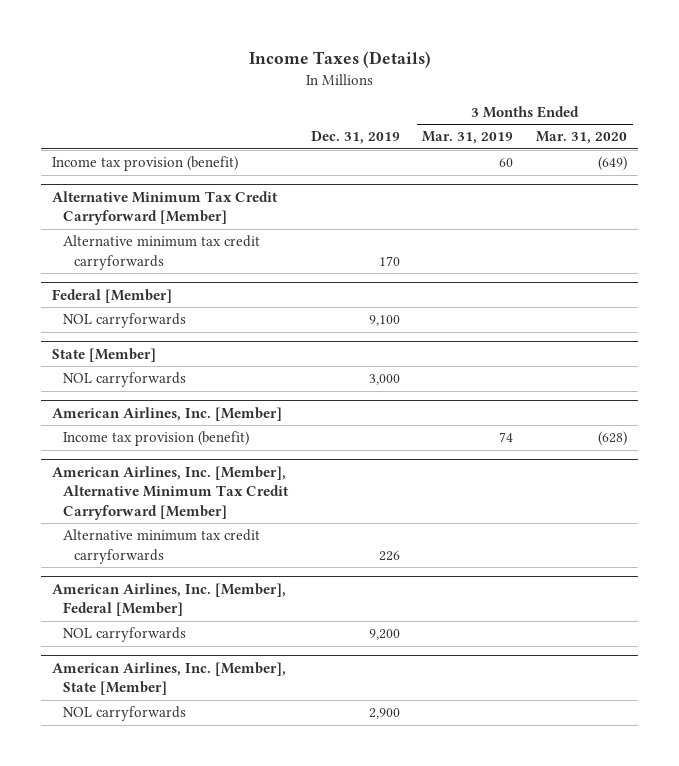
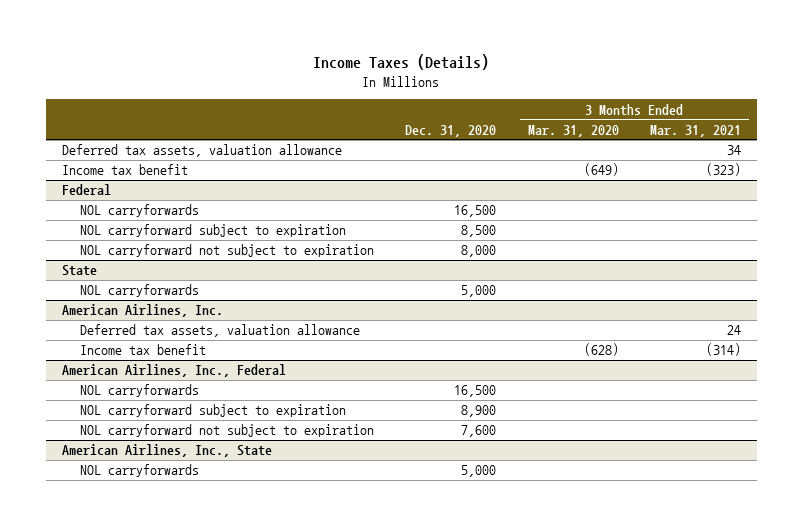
- | Dec. 31, 2019 | 3 Months Ended Mar. 31, 2019 | 3 Months Ended Mar. 31, 2020
+ | Dec. 31, 2020 | 3 Months Ended Mar. 31, 2020 | 3 Months Ended Mar. 31, 2021
- Income tax provision (benefit) | | 60 | (649)
- Alternative Minimum Tax Credit Carryforward [Member]
- Alternative minimum tax credit carryforwards | 170 | |
- Federal [Member]
+ Deferred tax assets, valuation allowance | | | 34
+ Income tax benefit | | (649) | (323)
+ Federal
- State [Member]
+ NOL carryforward subject to expiration | 8,500 | |
+ NOL carryforward not subject to expiration | 8,000 | |
+ State
- American Airlines, Inc. [Member]
- Income tax provision (benefit) | | 74 | (628)
- American Airlines, Inc. [Member], Alternative Minimum Tax Credit Carryforward [Member]
- Alternative minimum tax credit carryforwards | 226 | |
- American Airlines, Inc. [Member], Federal [Member]
+ American Airlines, Inc.
+ Deferred tax assets, valuation allowance | | | 24
+ Income tax benefit | | (628) | (314)
+ American Airlines, Inc., Federal
- American Airlines, Inc. [Member], State [Member]
+ NOL carryforward subject to expiration | 8,900 | |
+ NOL carryforward not subject to expiration | 7,600 | |
+ American Airlines, Inc., State

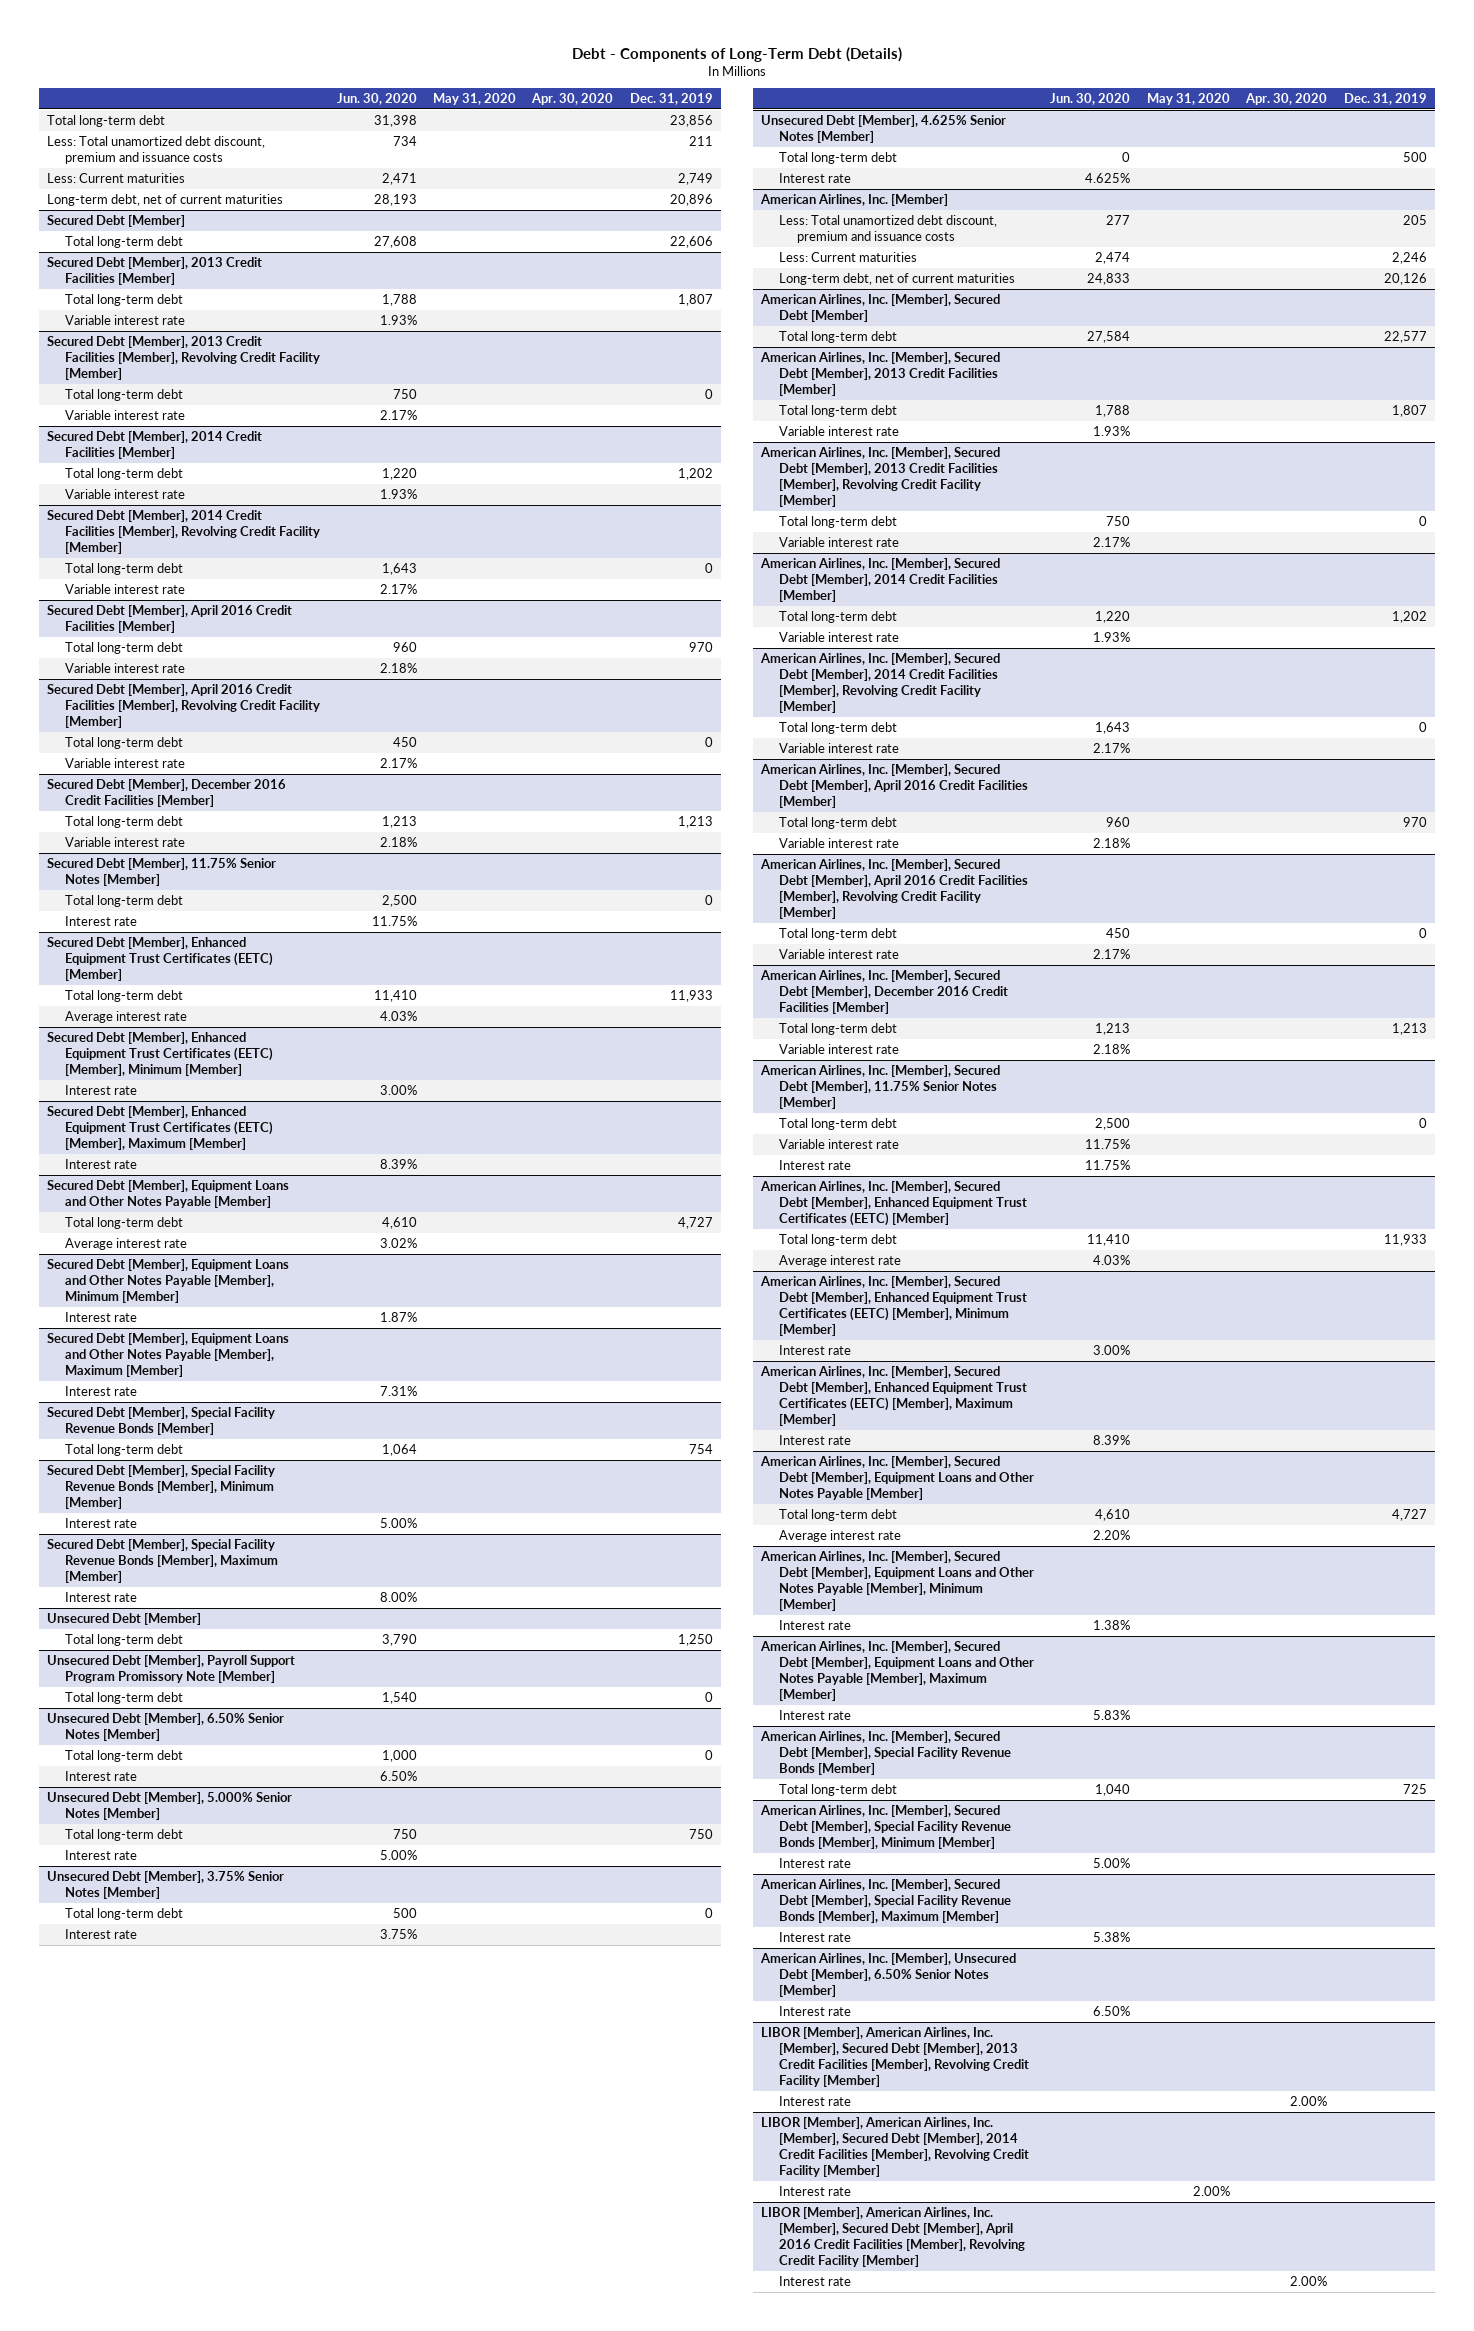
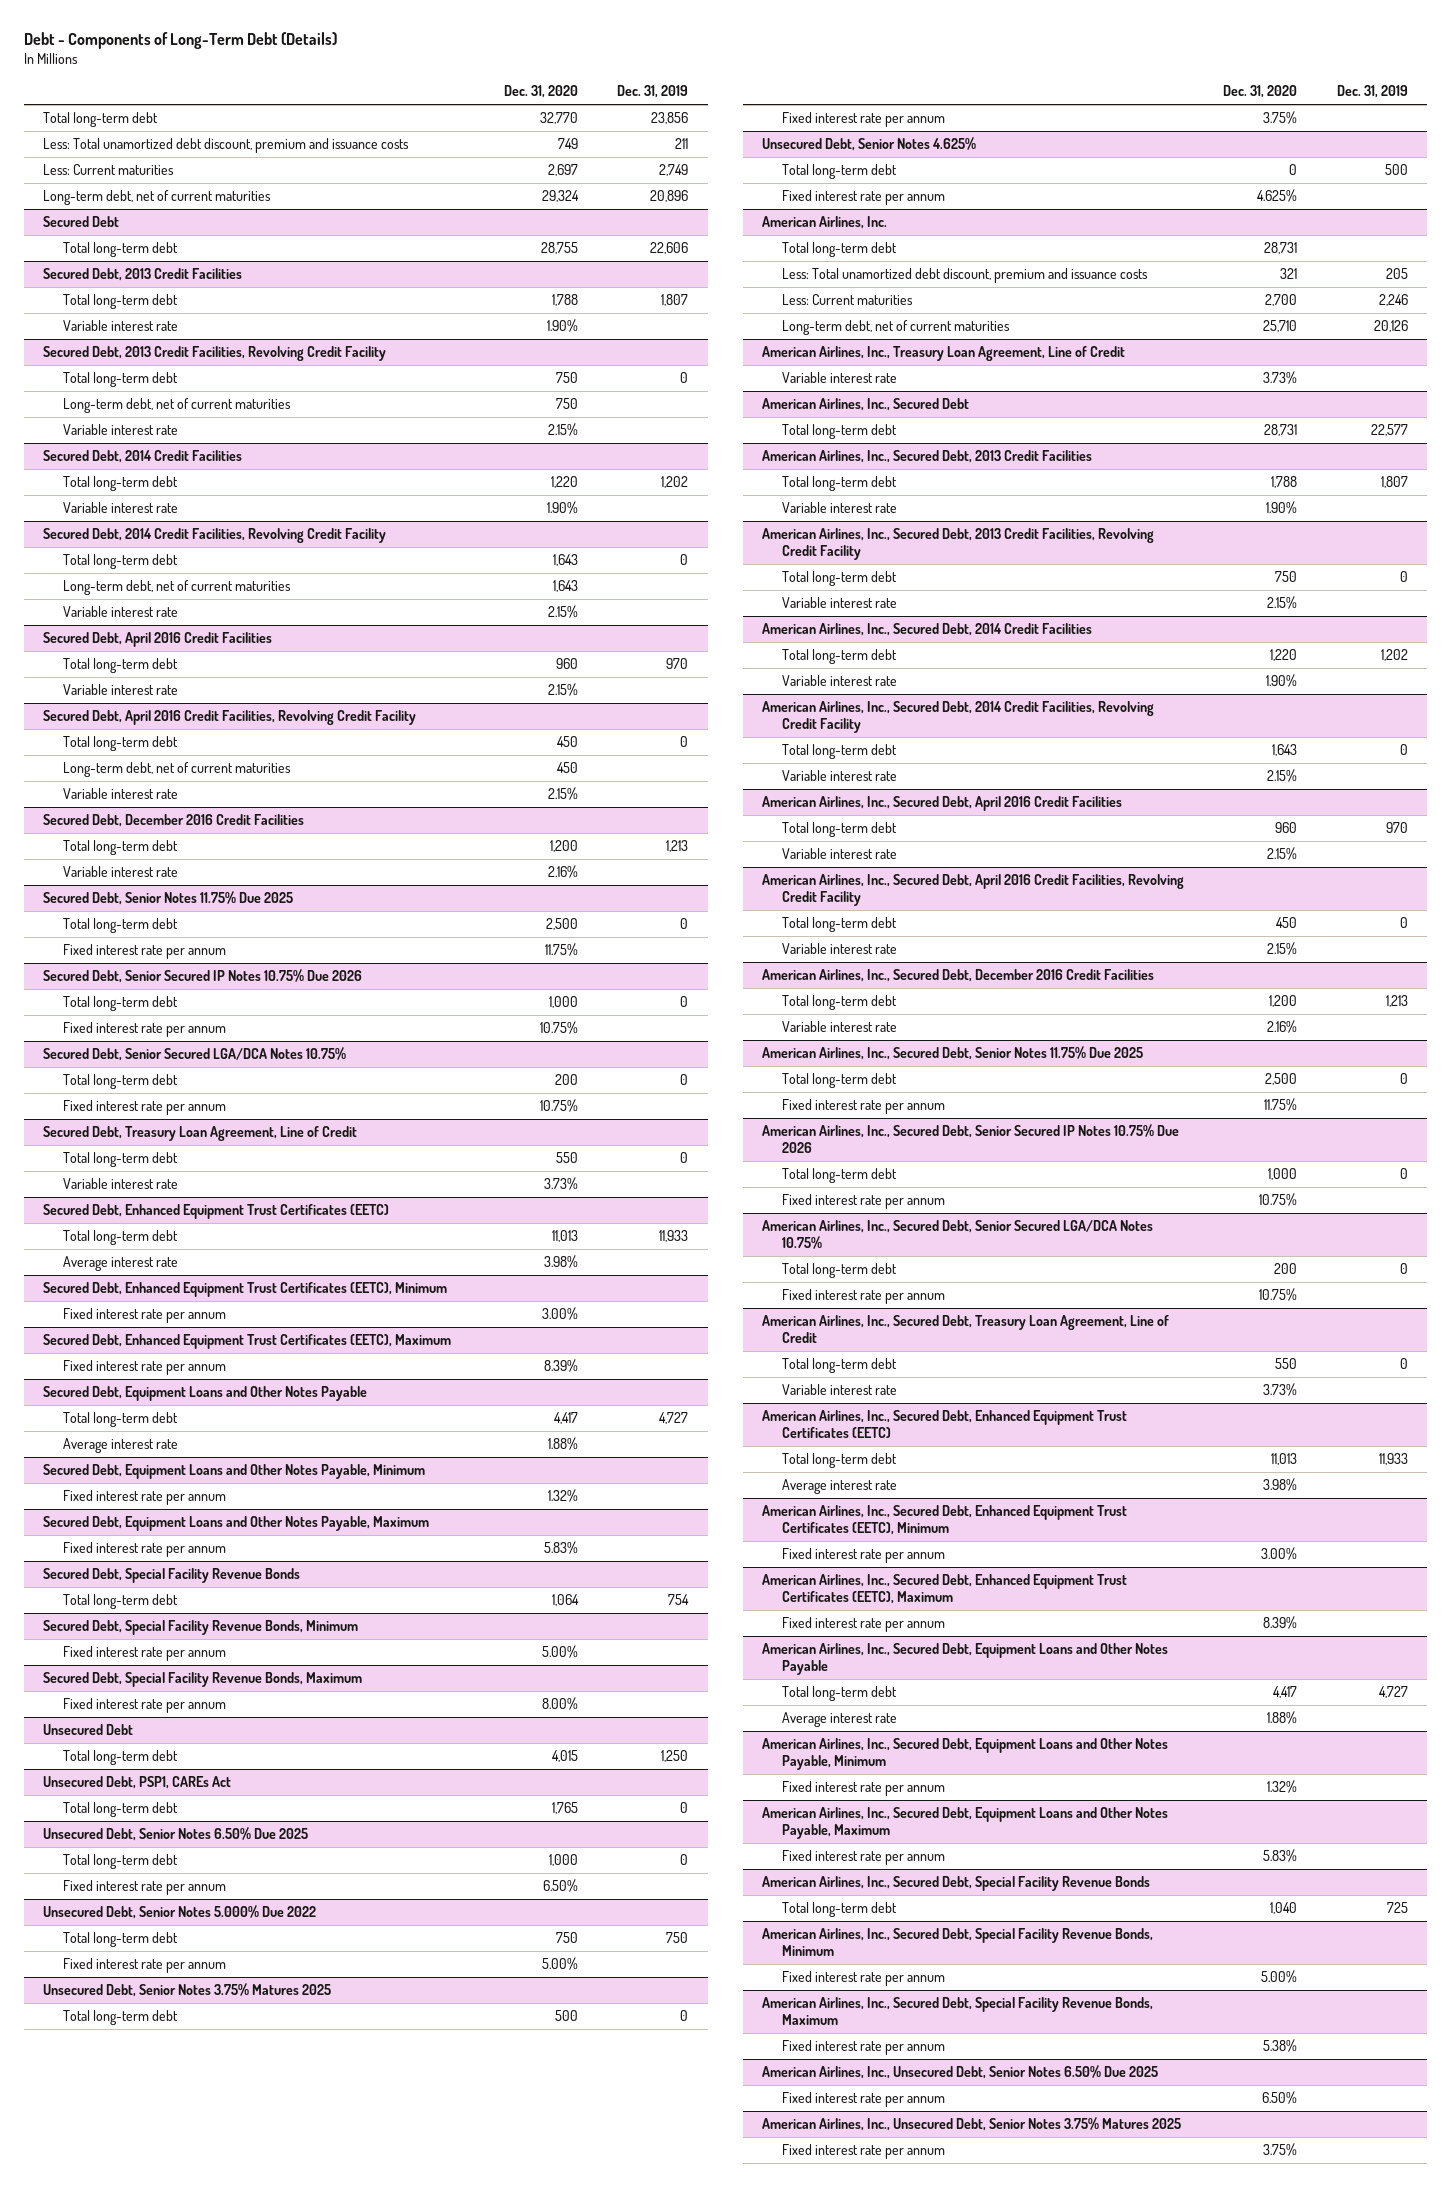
- | Jun. 30, 2020 | May 31, 2020 | Apr. 30, 2020 | Dec. 31, 2019
+ | Dec. 31, 2020 | Dec. 31, 2019
- Secured Debt [Member]
+ Secured Debt
- Secured Debt [Member], 2013 Credit Facilities [Member]
+ Secured Debt, 2013 Credit Facilities
- Secured Debt [Member], 2013 Credit Facilities [Member], Revolving Credit Facility [Member]
+ Secured Debt, 2013 Credit Facilities, Revolving Credit Facility
+ Long-term debt, net of current maturities | 750 |
- Secured Debt [Member], 2014 Credit Facilities [Member]
+ Secured Debt, 2014 Credit Facilities
- Secured Debt [Member], 2014 Credit Facilities [Member], Revolving Credit Facility [Member]
+ Secured Debt, 2014 Credit Facilities, Revolving Credit Facility
+ Long-term debt, net of current maturities | 1,643 |
- Secured Debt [Member], April 2016 Credit Facilities [Member]
+ Secured Debt, April 2016 Credit Facilities
- Secured Debt [Member], April 2016 Credit Facilities [Member], Revolving Credit Facility [Member]
+ Secured Debt, April 2016 Credit Facilities, Revolving Credit Facility
+ Long-term debt, net of current maturities | 450 |
- Secured Debt [Member], December 2016 Credit Facilities [Member]
+ Secured Debt, December 2016 Credit Facilities
- Secured Debt [Member], 11.75% Senior Notes [Member]
+ Secured Debt, Senior Notes 11.75% Due 2025
- Interest rate | 11.75% | | |
- Secured Debt [Member], Enhanced Equipment Trust Certificates (EETC) [Member]
+ Fixed interest rate per annum | 11.75% |
+ Secured Debt, Senior Secured IP Notes 10.75% Due 2026
+ Total long-term debt | 1,000 | 0
+ Fixed interest rate per annum | 10.75% |
+ Secured Debt, Senior Secured LGA/DCA Notes 10.75%
+ Total long-term debt | 200 | 0
+ Fixed interest rate per annum | 10.75% |
+ Secured Debt, Treasury Loan Agreement, Line of Credit
+ Total long-term debt | 550 | 0
+ Variable interest rate | 3.73% |
+ Secured Debt, Enhanced Equipment Trust Certificates (EETC)
- Secured Debt [Member], Enhanced Equipment Trust Certificates (EETC) [Member], Minimum [Member]
- Interest rate | 3.00% | | |
- Secured Debt [Member], Enhanced Equipment Trust Certificates (EETC) [Member], Maximum [Member]
- Interest rate | 8.39% | | |
- Secured Debt [Member], Equipment Loans and Other Notes Payable [Member]
+ Secured Debt, Enhanced Equipment Trust Certificates (EETC), Minimum
+ Fixed interest rate per annum | 3.00% |
+ Secured Debt, Enhanced Equipment Trust Certificates (EETC), Maximum
+ Fixed interest rate per annum | 8.39% |
+ Secured Debt, Equipment Loans and Other Notes Payable
- Secured Debt [Member], Equipment Loans and Other Notes Payable [Member], Minimum [Member]
- Interest rate | 1.87% | | |
- Secured Debt [Member], Equipment Loans and Other Notes Payable [Member], Maximum [Member]
- Interest rate | 7.31% | | |
- Secured Debt [Member], Special Facility Revenue Bonds [Member]
+ Secured Debt, Equipment Loans and Other Notes Payable, Minimum
+ Fixed interest rate per annum | 1.32% |
+ Secured Debt, Equipment Loans and Other Notes Payable, Maximum
+ Fixed interest rate per annum | 5.83% |
+ Secured Debt, Special Facility Revenue Bonds
- Secured Debt [Member], Special Facility Revenue Bonds [Member], Minimum [Member]
- Interest rate | 5.00% | | |
- Secured Debt [Member], Special Facility Revenue Bonds [Member], Maximum [Member]
- Interest rate | 8.00% | | |
- Unsecured Debt [Member]
+ Secured Debt, Special Facility Revenue Bonds, Minimum
+ Fixed interest rate per annum | 5.00% |
+ Secured Debt, Special Facility Revenue Bonds, Maximum
+ Fixed interest rate per annum | 8.00% |
+ Unsecured Debt
- Unsecured Debt [Member], Payroll Support Program Promissory Note [Member]
- Total long-term debt | 1,540 | | | 0
- Unsecured Debt [Member], 6.50% Senior Notes [Member]
+ Unsecured Debt, PSP1, CAREs Act
+ Total long-term debt | 1,765 | 0
+ Unsecured Debt, Senior Notes 6.50% Due 2025
- Interest rate | 6.50% | | |
- Unsecured Debt [Member], 5.000% Senior Notes [Member]
+ Fixed interest rate per annum | 6.50% |
+ Unsecured Debt, Senior Notes 5.000% Due 2022
- Interest rate | 5.00% | | |
- Unsecured Debt [Member], 3.75% Senior Notes [Member]
+ Fixed interest rate per annum | 5.00% |
+ Unsecured Debt, Senior Notes 3.75% Matures 2025
- Interest rate | 3.75% | | |
- Unsecured Debt [Member], 4.625% Senior Notes [Member]
+ Fixed interest rate per annum | 3.75% |
+ Unsecured Debt, Senior Notes 4.625%
- Interest rate | 4.625% | | |
- American Airlines, Inc. [Member]
+ Fixed interest rate per annum | 4.625% |
+ American Airlines, Inc.
+ Total long-term debt | 28,731 |
- American Airlines, Inc. [Member], Secured Debt [Member]
+ American Airlines, Inc., Treasury Loan Agreement, Line of Credit
+ Variable interest rate | 3.73% |
+ American Airlines, Inc., Secured Debt
- American Airlines, Inc. [Member], Secured Debt [Member], 2013 Credit Facilities [Member]
+ American Airlines, Inc., Secured Debt, 2013 Credit Facilities
- American Airlines, Inc. [Member], Secured Debt [Member], 2013 Credit Facilities [Member], Revolving Credit Facility [Member]
+ American Airlines, Inc., Secured Debt, 2013 Credit Facilities, Revolving Credit Facility
- American Airlines, Inc. [Member], Secured Debt [Member], 2014 Credit Facilities [Member]
+ American Airlines, Inc., Secured Debt, 2014 Credit Facilities
- American Airlines, Inc. [Member], Secured Debt [Member], 2014 Credit Facilities [Member], Revolving Credit Facility [Member]
+ American Airlines, Inc., Secured Debt, 2014 Credit Facilities, Revolving Credit Facility
- American Airlines, Inc. [Member], Secured Debt [Member], April 2016 Credit Facilities [Member]
+ American Airlines, Inc., Secured Debt, April 2016 Credit Facilities
- American Airlines, Inc. [Member], Secured Debt [Member], April 2016 Credit Facilities [Member], Revolving Credit Facility [Member]
+ American Airlines, Inc., Secured Debt, April 2016 Credit Facilities, Revolving Credit Facility
- American Airlines, Inc. [Member], Secured Debt [Member], December 2016 Credit Facilities [Member]
+ American Airlines, Inc., Secured Debt, December 2016 Credit Facilities
- American Airlines, Inc. [Member], Secured Debt [Member], 11.75% Senior Notes [Member]
+ American Airlines, Inc., Secured Debt, Senior Notes 11.75% Due 2025
- Variable interest rate | 11.75% | | |
- Interest rate | 11.75% | | |
- American Airlines, Inc. [Member], Secured Debt [Member], Enhanced Equipment Trust Certificates (EETC) [Member]
+ Fixed interest rate per annum | 11.75% |
+ American Airlines, Inc., Secured Debt, Senior Secured IP Notes 10.75% Due 2026
+ Total long-term debt | 1,000 | 0
+ Fixed interest rate per annum | 10.75% |
+ American Airlines, Inc., Secured Debt, Senior Secured LGA/DCA Notes 10.75%
+ Total long-term debt | 200 | 0
+ Fixed interest rate per annum | 10.75% |
+ American Airlines, Inc., Secured Debt, Treasury Loan Agreement, Line of Credit
+ Total long-term debt | 550 | 0
+ Variable interest rate | 3.73% |
+ American Airlines, Inc., Secured Debt, Enhanced Equipment Trust Certificates (EETC)
- American Airlines, Inc. [Member], Secured Debt [Member], Enhanced Equipment Trust Certificates (EETC) [Member], Minimum [Member]
- Interest rate | 3.00% | | |
- American Airlines, Inc. [Member], Secured Debt [Member], Enhanced Equipment Trust Certificates (EETC) [Member], Maximum [Member]
- Interest rate | 8.39% | | |
- American Airlines, Inc. [Member], Secured Debt [Member], Equipment Loans and Other Notes Payable [Member]
+ American Airlines, Inc., Secured Debt, Enhanced Equipment Trust Certificates (EETC), Minimum
+ Fixed interest rate per annum | 3.00% |
+ American Airlines, Inc., Secured Debt, Enhanced Equipment Trust Certificates (EETC), Maximum
+ Fixed interest rate per annum | 8.39% |
+ American Airlines, Inc., Secured Debt, Equipment Loans and Other Notes Payable
- American Airlines, Inc. [Member], Secured Debt [Member], Equipment Loans and Other Notes Payable [Member], Minimum [Member]
- Interest rate | 1.38% | | |
- American Airlines, Inc. [Member], Secured Debt [Member], Equipment Loans and Other Notes Payable [Member], Maximum [Member]
- Interest rate | 5.83% | | |
- American Airlines, Inc. [Member], Secured Debt [Member], Special Facility Revenue Bonds [Member]
+ American Airlines, Inc., Secured Debt, Equipment Loans and Other Notes Payable, Minimum
+ Fixed interest rate per annum | 1.32% |
+ American Airlines, Inc., Secured Debt, Equipment Loans and Other Notes Payable, Maximum
+ Fixed interest rate per annum | 5.83% |
+ American Airlines, Inc., Secured Debt, Special Facility Revenue Bonds
- American Airlines, Inc. [Member], Secured Debt [Member], Special Facility Revenue Bonds [Member], Minimum [Member]
- Interest rate | 5.00% | | |
- American Airlines, Inc. [Member], Secured Debt [Member], Special Facility Revenue Bonds [Member], Maximum [Member]
- Interest rate | 5.38% | | |
- American Airlines, Inc. [Member], Unsecured Debt [Member], 6.50% Senior Notes [Member]
- Interest rate | 6.50% | | |
- LIBOR [Member], American Airlines, Inc. [Member], Secured Debt [Member], 2013 Credit Facilities [Member], Revolving Credit Facility [Member]
- Interest rate | | | 2.00% |
- LIBOR [Member], American Airlines, Inc. [Member], Secured Debt [Member], 2014 Credit Facilities [Member], Revolving Credit Facility [Member]
- Interest rate | | 2.00% | |
- LIBOR [Member], American Airlines, Inc. [Member], Secured Debt [Member], April 2016 Credit Facilities [Member], Revolving Credit Facility [Member]
- Interest rate | | | 2.00% |
+ American Airlines, Inc., Secured Debt, Special Facility Revenue Bonds, Minimum
+ Fixed interest rate per annum | 5.00% |
+ American Airlines, Inc., Secured Debt, Special Facility Revenue Bonds, Maximum
+ Fixed interest rate per annum | 5.38% |
+ American Airlines, Inc., Unsecured Debt, Senior Notes 6.50% Due 2025
+ Fixed interest rate per annum | 6.50% |
+ American Airlines, Inc., Unsecured Debt, Senior Notes 3.75% Matures 2025
+ Fixed interest rate per annum | 3.75% |

